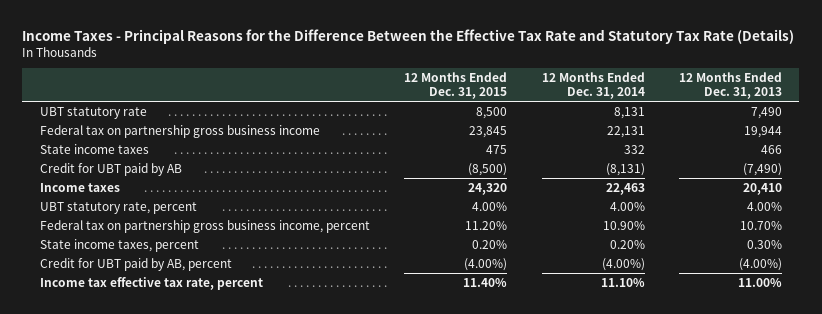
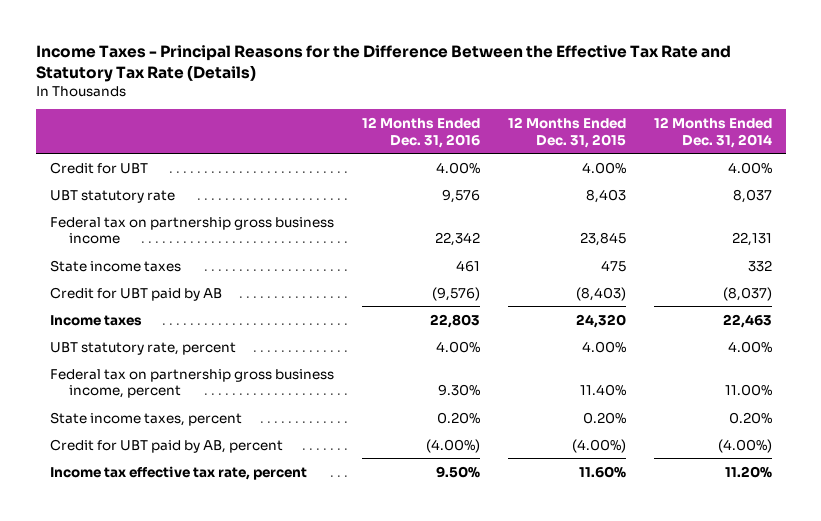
- | 12 Months Ended Dec. 31, 2015 | 12 Months Ended Dec. 31, 2014 | 12 Months Ended Dec. 31, 2013
+ | 12 Months Ended Dec. 31, 2016 | 12 Months Ended Dec. 31, 2015 | 12 Months Ended Dec. 31, 2014
- UBT statutory rate | 8,500 | 8,131 | 7,490
+ Credit for UBT | 4.00% | 4.00% | 4.00%
+ UBT statutory rate | 9,576 | 8,403 | 8,037
- Credit for UBT paid by AB | (8,500) | (8,131) | (7,490)
+ Credit for UBT paid by AB | (9,576) | (8,403) | (8,037)
- Federal tax on partnership gross business income, percent | 11.20% | 10.90% | 10.70%
+ Federal tax on partnership gross business income, percent | 9.30% | 11.40% | 11.00%
- Income tax effective tax rate, percent | 11.40% | 11.10% | 11.00%
+ Income tax effective tax rate, percent | 9.50% | 11.60% | 11.20%

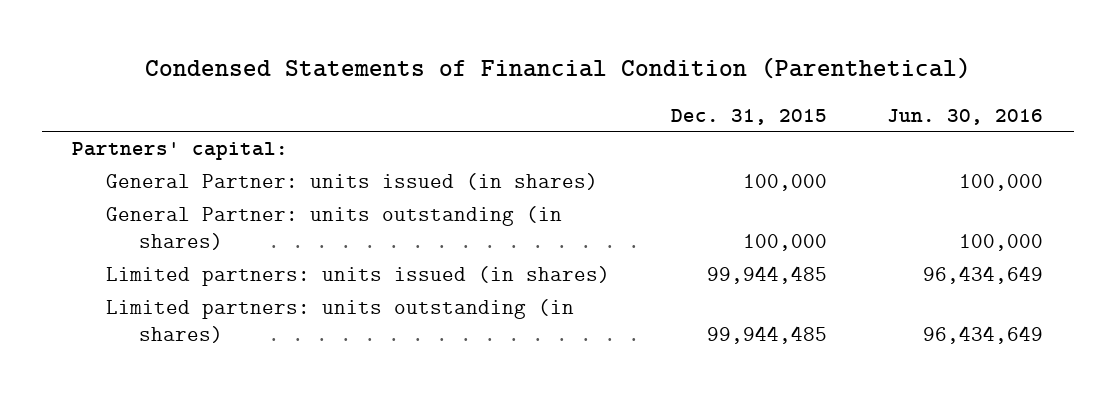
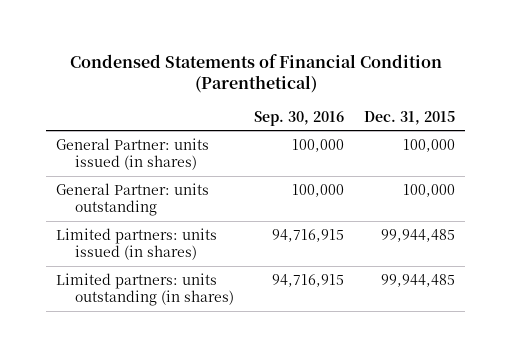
- | Dec. 31, 2015 | Jun. 30, 2016
+ | Sep. 30, 2016 | Dec. 31, 2015
- Partners' capital:
- General Partner: units outstanding (in shares) | 100,000 | 100,000
+ General Partner: units outstanding | 100,000 | 100,000

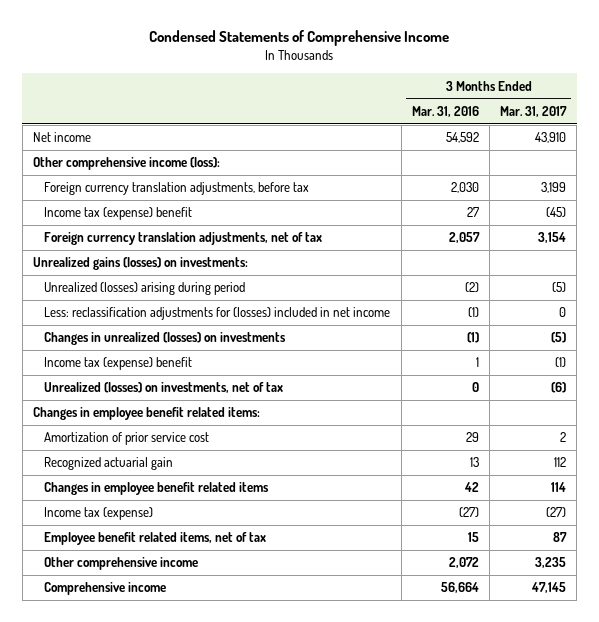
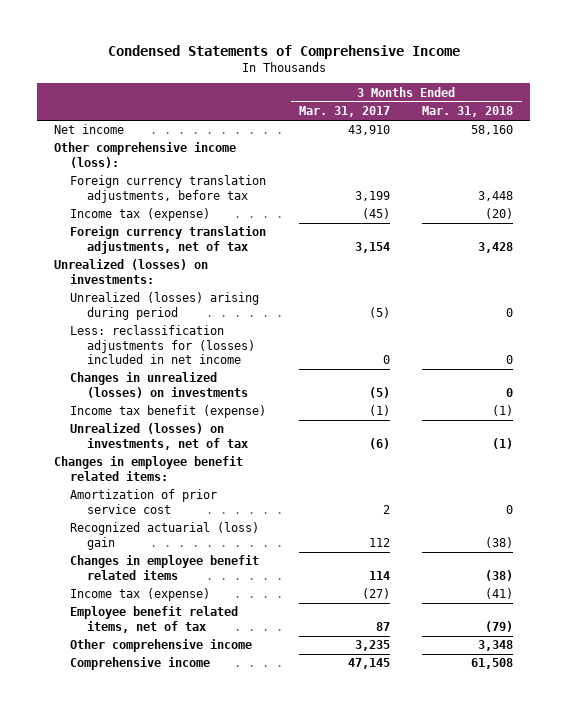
- | 3 Months Ended Mar. 31, 2016 | 3 Months Ended Mar. 31, 2017
+ | 3 Months Ended Mar. 31, 2017 | 3 Months Ended Mar. 31, 2018
- Income tax (expense) benefit | 27 | (45)
+ Income tax (expense) | (45) | (20)
- Unrealized gains (losses) on investments:
+ Unrealized (losses) on investments:
- Income tax (expense) benefit | 1 | (1)
+ Income tax benefit (expense) | (1) | (1)
- Recognized actuarial gain | 13 | 112
+ Recognized actuarial (loss) gain | 112 | (38)

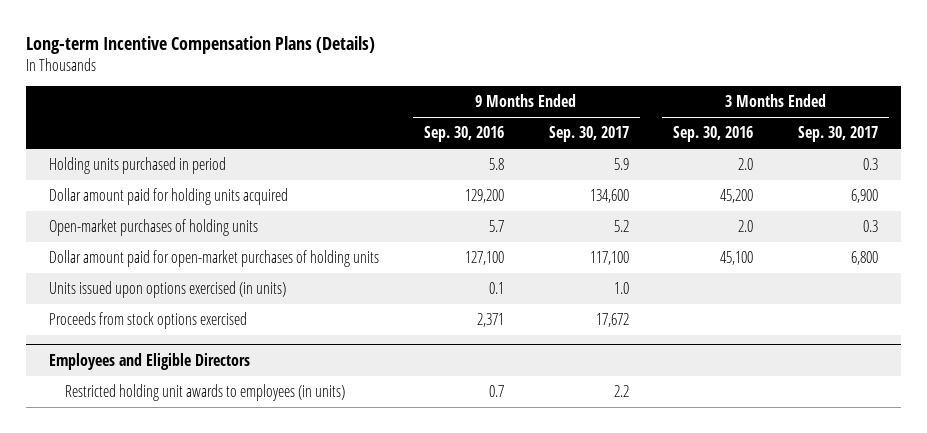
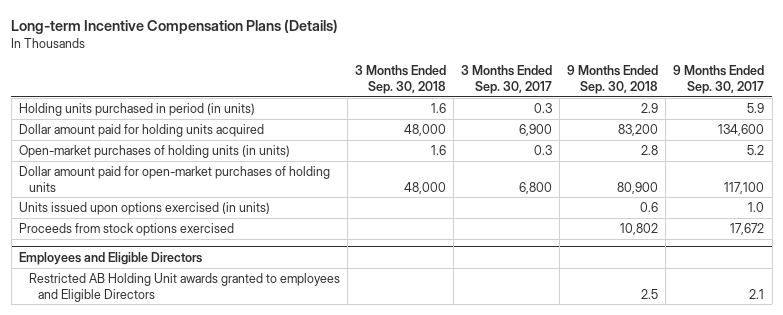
- | 9 Months Ended Sep. 30, 2016 | 9 Months Ended Sep. 30, 2017 | 3 Months Ended Sep. 30, 2016 | 3 Months Ended Sep. 30, 2017
+ | 3 Months Ended Sep. 30, 2018 | 3 Months Ended Sep. 30, 2017 | 9 Months Ended Sep. 30, 2018 | 9 Months Ended Sep. 30, 2017
- Holding units purchased in period | 5.8 | 5.9 | 2.0 | 0.3
+ Holding units purchased in period (in units) | 1.6 | 0.3 | 2.9 | 5.9
- Open-market purchases of holding units | 5.7 | 5.2 | 2.0 | 0.3
+ Open-market purchases of holding units (in units) | 1.6 | 0.3 | 2.8 | 5.2
@ Employees and Eligible Directors
- Restricted holding unit awards to employees (in units) | 0.7 | 2.2 | |
+ Restricted AB Holding Unit awards granted to employees and Eligible Directors | | | 2.5 | 2.1

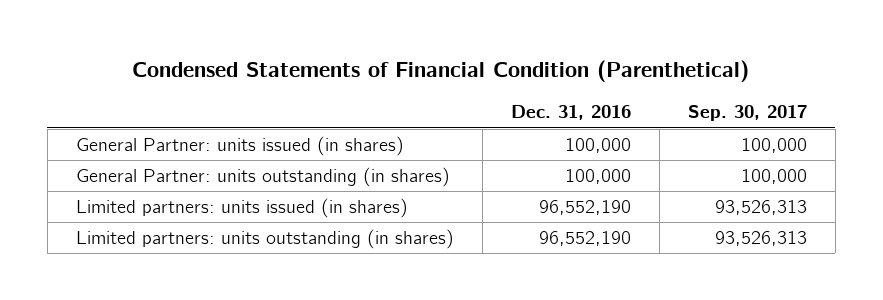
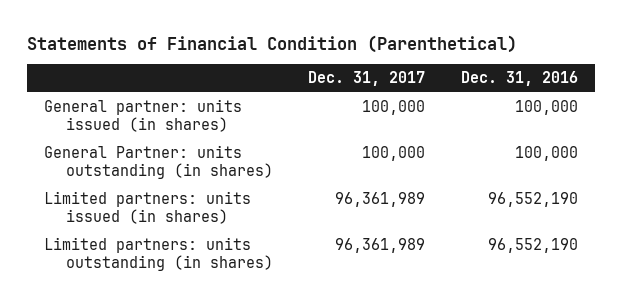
- Condensed Statements of Financial Condition (Parenthetical)
+ Statements of Financial Condition (Parenthetical)
- | Dec. 31, 2016 | Sep. 30, 2017
+ | Dec. 31, 2017 | Dec. 31, 2016
- General Partner: units issued (in shares) | 100,000 | 100,000
+ General partner: units issued (in shares) | 100,000 | 100,000

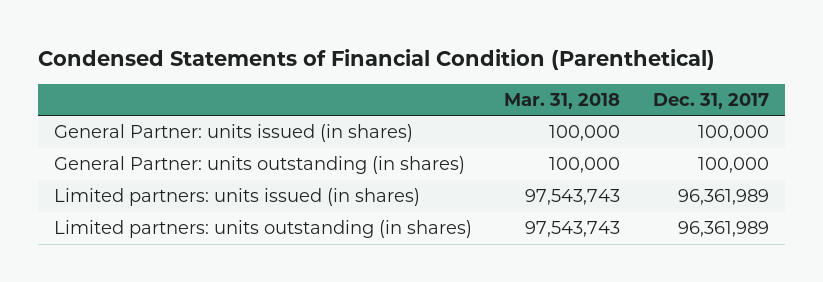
- Statements of Financial Condition (Parenthetical)
+ Condensed Statements of Financial Condition (Parenthetical)
- | Dec. 31, 2017 | Dec. 31, 2016
+ | Mar. 31, 2018 | Dec. 31, 2017
- General partner: units issued (in shares) | 100,000 | 100,000
+ General Partner: units issued (in shares) | 100,000 | 100,000

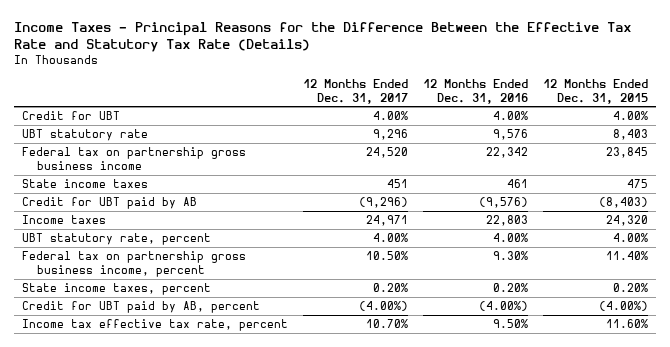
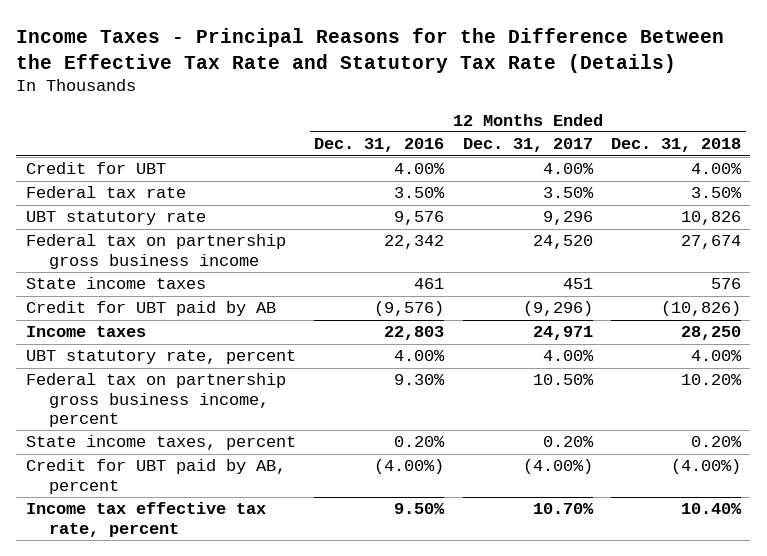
- | 12 Months Ended Dec. 31, 2017 | 12 Months Ended Dec. 31, 2016 | 12 Months Ended Dec. 31, 2015
+ | 12 Months Ended Dec. 31, 2016 | 12 Months Ended Dec. 31, 2017 | 12 Months Ended Dec. 31, 2018
+ Federal tax rate | 3.50% | 3.50% | 3.50%

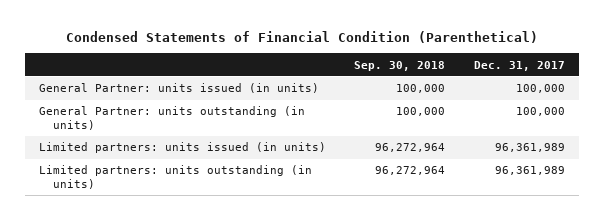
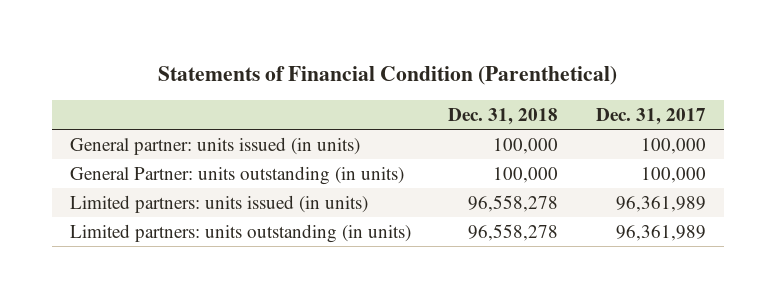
- Condensed Statements of Financial Condition (Parenthetical)
+ Statements of Financial Condition (Parenthetical)
- | Sep. 30, 2018 | Dec. 31, 2017
+ | Dec. 31, 2018 | Dec. 31, 2017
- General Partner: units issued (in units) | 100,000 | 100,000
+ General partner: units issued (in units) | 100,000 | 100,000

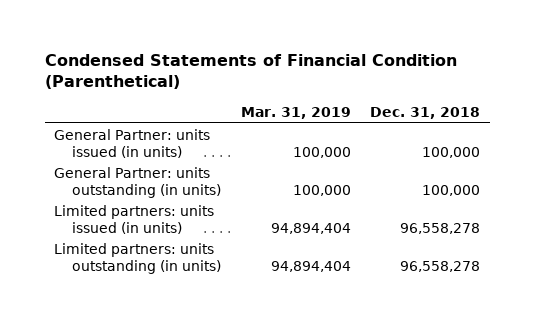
- Statements of Financial Condition (Parenthetical)
+ Condensed Statements of Financial Condition (Parenthetical)
- | Dec. 31, 2018 | Dec. 31, 2017
+ | Mar. 31, 2019 | Dec. 31, 2018
- General partner: units issued (in units) | 100,000 | 100,000
+ General Partner: units issued (in units) | 100,000 | 100,000

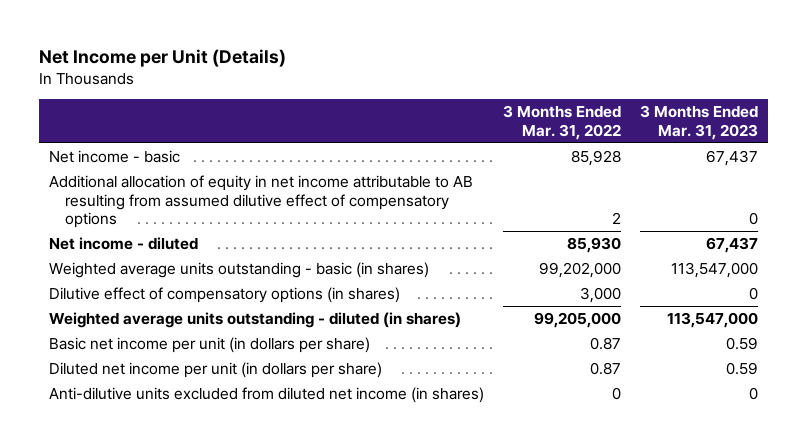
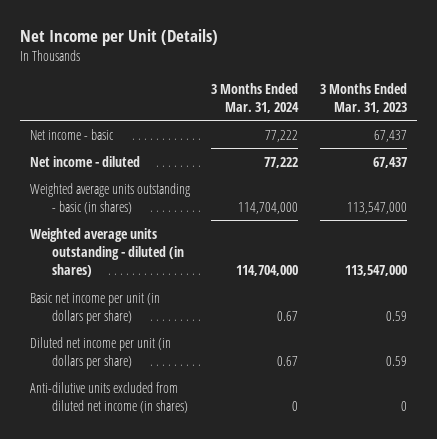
- | 3 Months Ended Mar. 31, 2022 | 3 Months Ended Mar. 31, 2023
+ | 3 Months Ended Mar. 31, 2024 | 3 Months Ended Mar. 31, 2023
- Additional allocation of equity in net income attributable to AB resulting from assumed dilutive effect of compensatory options | 2 | 0
- Dilutive effect of compensatory options (in shares) | 3,000 | 0

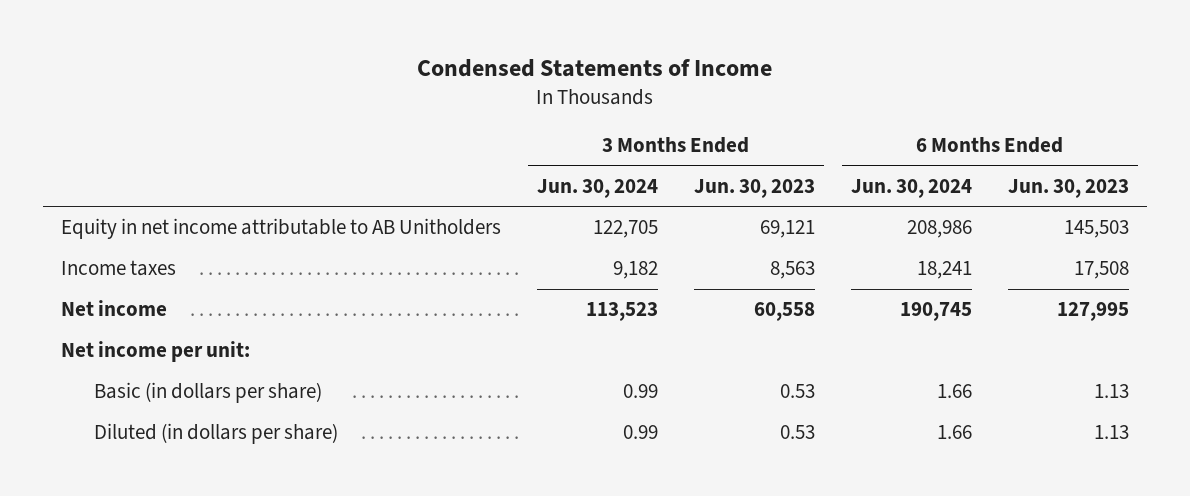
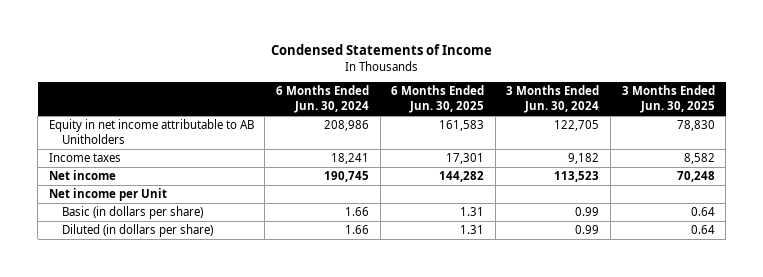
- | 3 Months Ended Jun. 30, 2024 | 3 Months Ended Jun. 30, 2023 | 6 Months Ended Jun. 30, 2024 | 6 Months Ended Jun. 30, 2023
+ | 6 Months Ended Jun. 30, 2024 | 6 Months Ended Jun. 30, 2025 | 3 Months Ended Jun. 30, 2024 | 3 Months Ended Jun. 30, 2025
- Net income per unit:
+ Net income per Unit

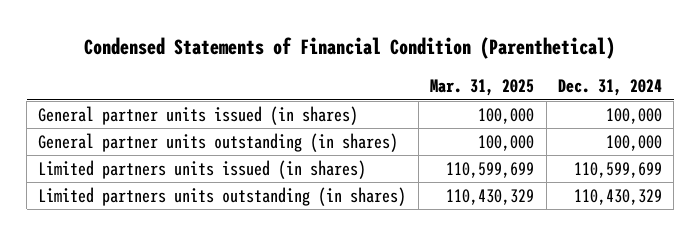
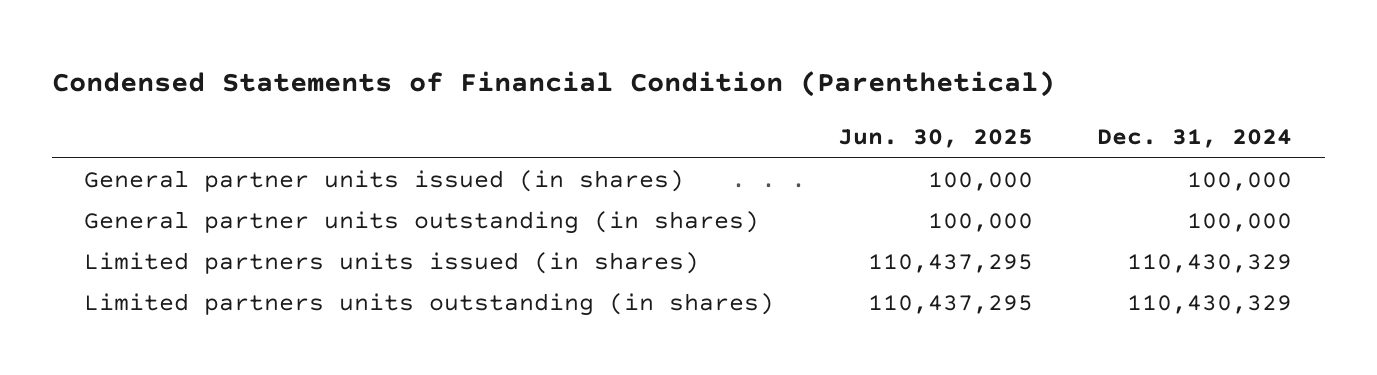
- | Mar. 31, 2025 | Dec. 31, 2024
+ | Jun. 30, 2025 | Dec. 31, 2024
- Limited partners units issued (in shares) | 110,599,699 | 110,599,699
+ Limited partners units issued (in shares) | 110,437,295 | 110,430,329

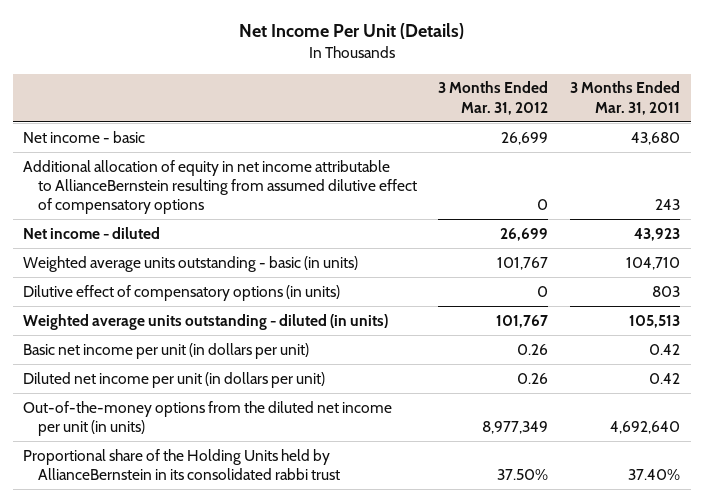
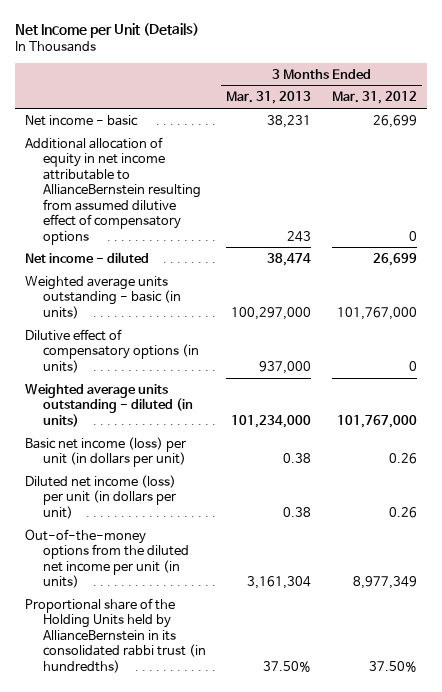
- Net Income Per Unit (Details)
+ Net Income per Unit (Details)
- | 3 Months Ended Mar. 31, 2012 | 3 Months Ended Mar. 31, 2011
+ | 3 Months Ended Mar. 31, 2013 | 3 Months Ended Mar. 31, 2012
- Weighted average units outstanding - basic (in units) | 101,767 | 104,710
+ Weighted average units outstanding - basic (in units) | 100,297,000 | 101,767,000
- Weighted average units outstanding - diluted (in units) | 101,767 | 105,513
- Basic net income per unit (in dollars per unit) | 0.26 | 0.42
- Diluted net income per unit (in dollars per unit) | 0.26 | 0.42
+ Weighted average units outstanding - diluted (in units) | 101,234,000 | 101,767,000
+ Basic net income (loss) per unit (in dollars per unit) | 0.38 | 0.26
+ Diluted net income (loss) per unit (in dollars per unit) | 0.38 | 0.26
- Proportional share of the Holding Units held by AllianceBernstein in its consolidated rabbi trust | 37.50% | 37.40%
+ Proportional share of the Holding Units held by AllianceBernstein in its consolidated rabbi trust (in hundredths) | 37.50% | 37.50%

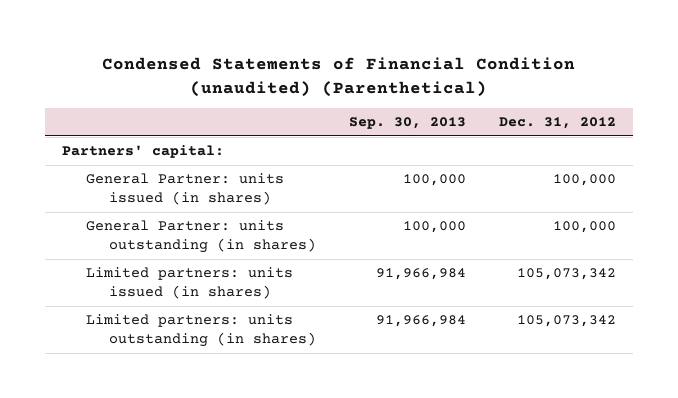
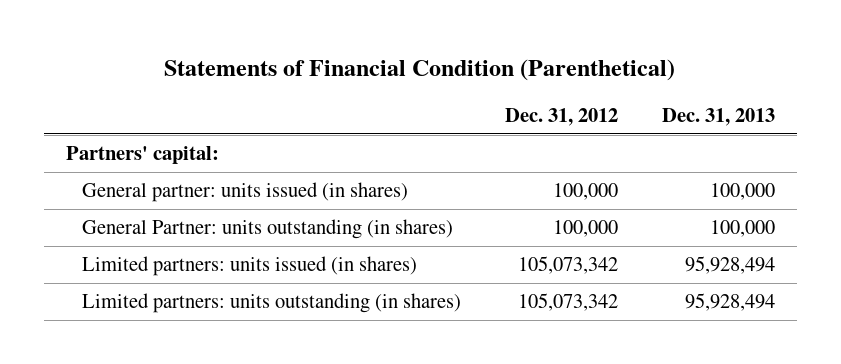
- Condensed Statements of Financial Condition (unaudited) (Parenthetical)
+ Statements of Financial Condition (Parenthetical)
- | Sep. 30, 2013 | Dec. 31, 2012
+ | Dec. 31, 2012 | Dec. 31, 2013
- General Partner: units issued (in shares) | 100,000 | 100,000
+ General partner: units issued (in shares) | 100,000 | 100,000

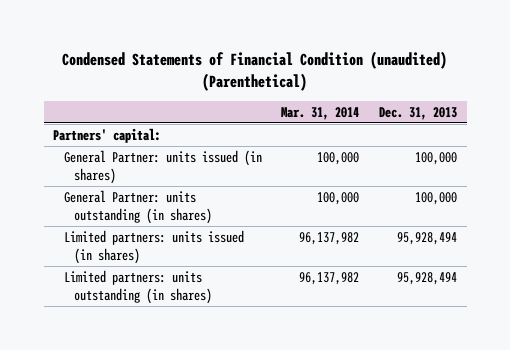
- Statements of Financial Condition (Parenthetical)
+ Condensed Statements of Financial Condition (unaudited) (Parenthetical)
- | Dec. 31, 2012 | Dec. 31, 2013
+ | Mar. 31, 2014 | Dec. 31, 2013
- General partner: units issued (in shares) | 100,000 | 100,000
+ General Partner: units issued (in shares) | 100,000 | 100,000

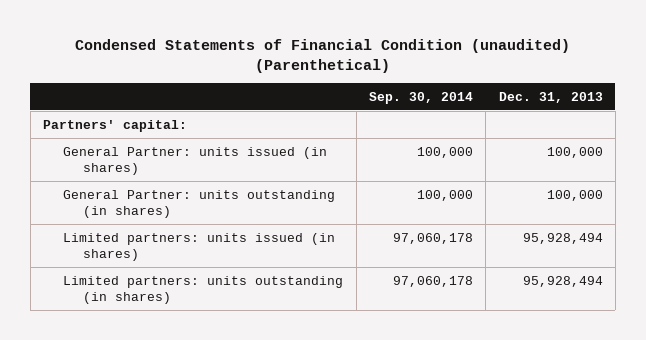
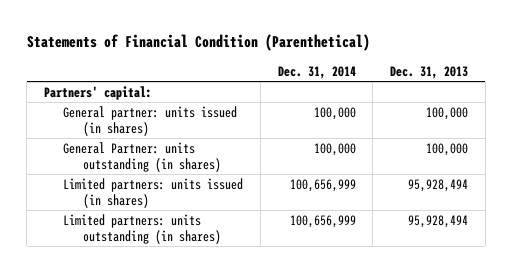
- Condensed Statements of Financial Condition (unaudited) (Parenthetical)
+ Statements of Financial Condition (Parenthetical)
- | Sep. 30, 2014 | Dec. 31, 2013
+ | Dec. 31, 2014 | Dec. 31, 2013
- General Partner: units issued (in shares) | 100,000 | 100,000
+ General partner: units issued (in shares) | 100,000 | 100,000

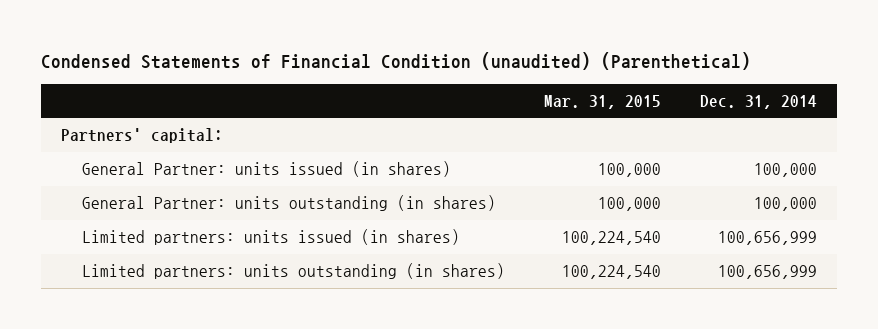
- Statements of Financial Condition (Parenthetical)
+ Condensed Statements of Financial Condition (unaudited) (Parenthetical)
- | Dec. 31, 2014 | Dec. 31, 2013
+ | Mar. 31, 2015 | Dec. 31, 2014
- General partner: units issued (in shares) | 100,000 | 100,000
+ General Partner: units issued (in shares) | 100,000 | 100,000

